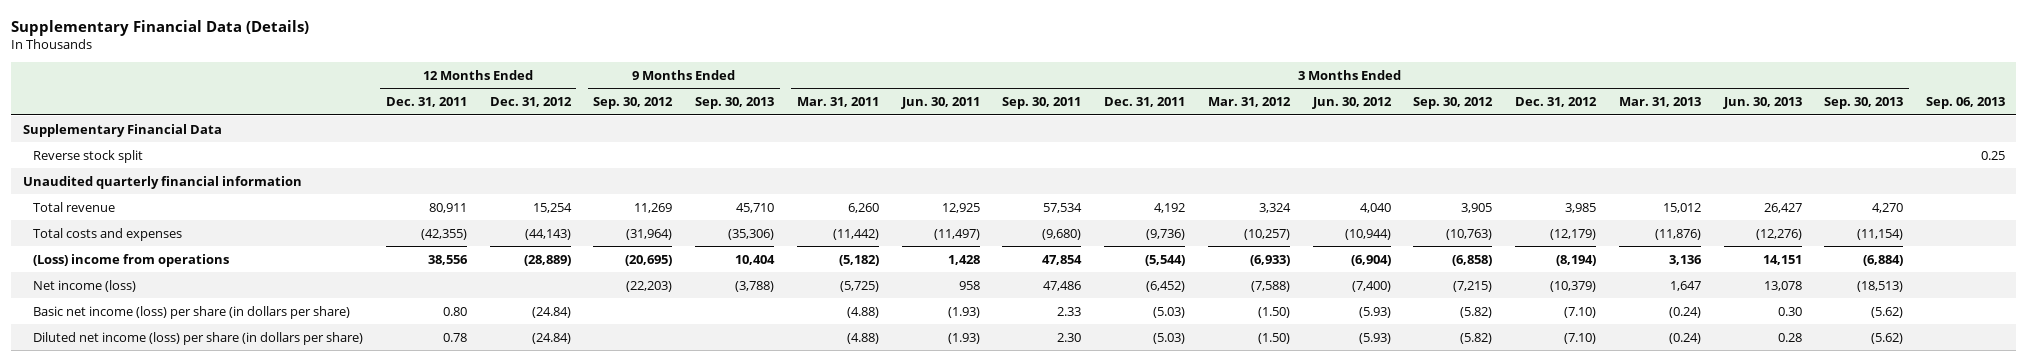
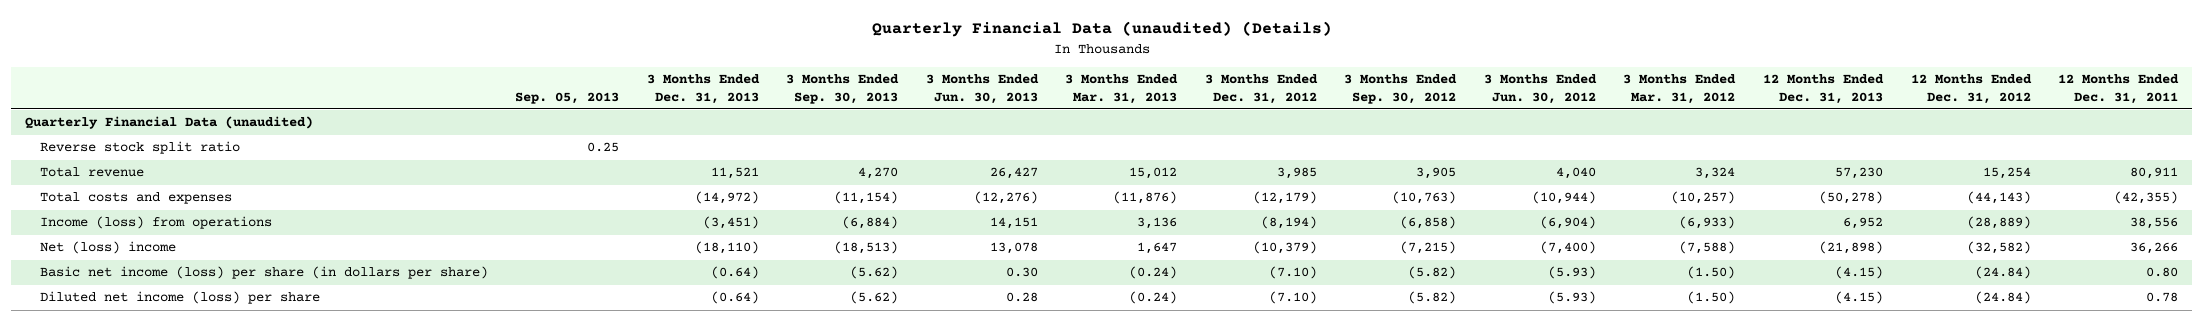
- Supplementary Financial Data (Details)
+ Quarterly Financial Data (unaudited) (Details)
- | 12 Months Ended Dec. 31, 2011 | 12 Months Ended Dec. 31, 2012 | 9 Months Ended Sep. 30, 2012 | 9 Months Ended Sep. 30, 2013 | 3 Months Ended Mar. 31, 2011 | 3 Months Ended Jun. 30, 2011 | 3 Months Ended Sep. 30, 2011 | 3 Months Ended Dec. 31, 2011 | 3 Months Ended Mar. 31, 2012 | 3 Months Ended Jun. 30, 2012 | 3 Months Ended Sep. 30, 2012 | 3 Months Ended Dec. 31, 2012 | 3 Months Ended Mar. 31, 2013 | 3 Months Ended Jun. 30, 2013 | 3 Months Ended Sep. 30, 2013 | Sep. 06, 2013
+ | Sep. 05, 2013 | 3 Months Ended Dec. 31, 2013 | 3 Months Ended Sep. 30, 2013 | 3 Months Ended Jun. 30, 2013 | 3 Months Ended Mar. 31, 2013 | 3 Months Ended Dec. 31, 2012 | 3 Months Ended Sep. 30, 2012 | 3 Months Ended Jun. 30, 2012 | 3 Months Ended Mar. 31, 2012 | 12 Months Ended Dec. 31, 2013 | 12 Months Ended Dec. 31, 2012 | 12 Months Ended Dec. 31, 2011
- Supplementary Financial Data
- Reverse stock split | | | | | | | | | | | | | | | | 0.25
- Unaudited quarterly financial information
+ Quarterly Financial Data (unaudited)
+ Reverse stock split ratio | 0.25 | | | | | | | | | | |
- (Loss) income from operations | 38,556 | (28,889) | (20,695) | 10,404 | (5,182) | 1,428 | 47,854 | (5,544) | (6,933) | (6,904) | (6,858) | (8,194) | 3,136 | 14,151 | (6,884) |
- Net income (loss) | | | (22,203) | (3,788) | (5,725) | 958 | 47,486 | (6,452) | (7,588) | (7,400) | (7,215) | (10,379) | 1,647 | 13,078 | (18,513) |
+ Income (loss) from operations | | (3,451) | (6,884) | 14,151 | 3,136 | (8,194) | (6,858) | (6,904) | (6,933) | 6,952 | (28,889) | 38,556
+ Net (loss) income | | (18,110) | (18,513) | 13,078 | 1,647 | (10,379) | (7,215) | (7,400) | (7,588) | (21,898) | (32,582) | 36,266
- Diluted net income (loss) per share (in dollars per share) | 0.78 | (24.84) | | | (4.88) | (1.93) | 2.30 | (5.03) | (1.50) | (5.93) | (5.82) | (7.10) | (0.24) | 0.28 | (5.62) |
+ Diluted net income (loss) per share | | (0.64) | (5.62) | 0.28 | (0.24) | (7.10) | (5.82) | (5.93) | (1.50) | (4.15) | (24.84) | 0.78

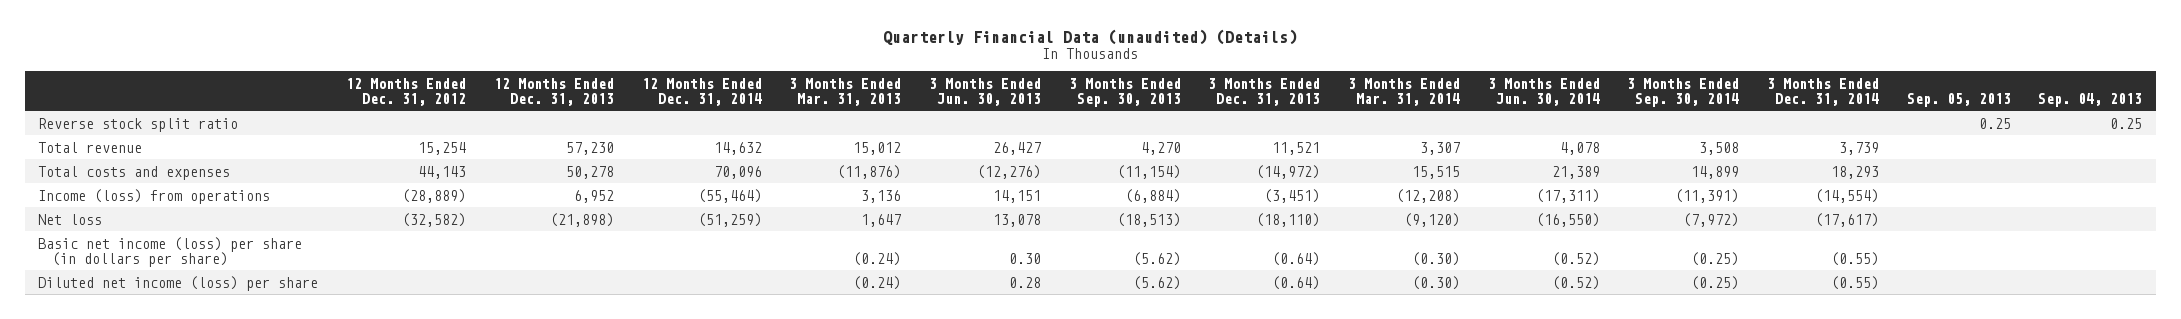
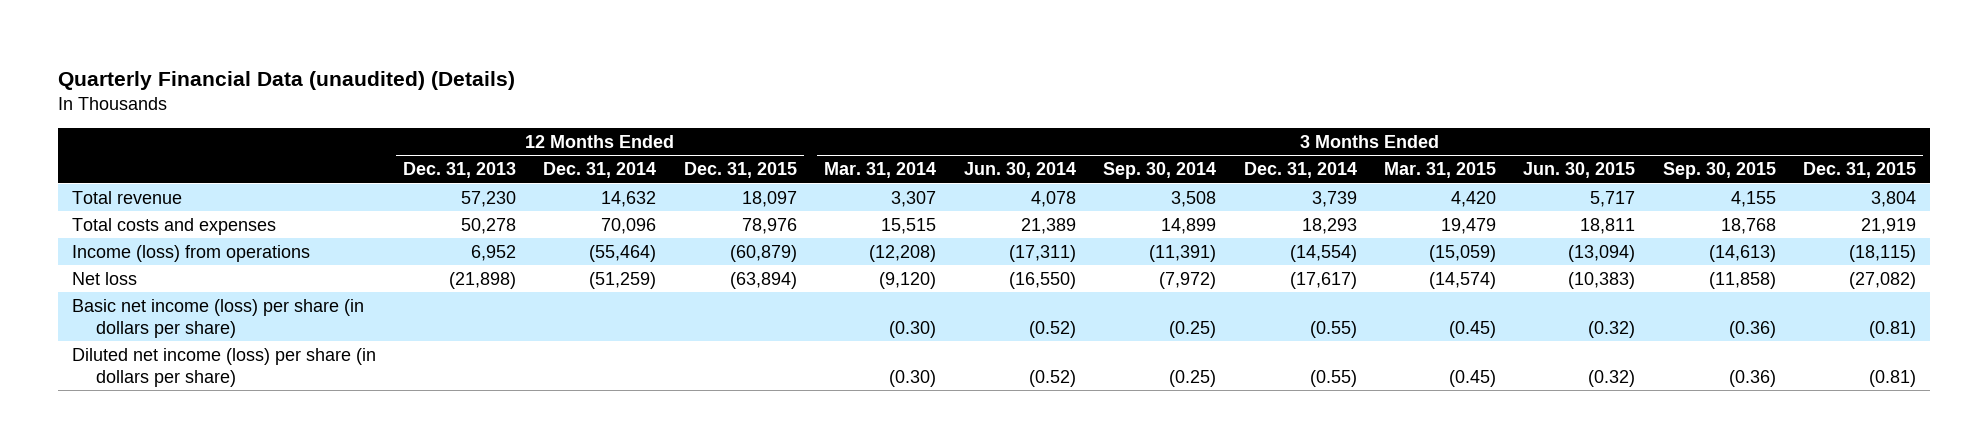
- | 12 Months Ended Dec. 31, 2012 | 12 Months Ended Dec. 31, 2013 | 12 Months Ended Dec. 31, 2014 | 3 Months Ended Mar. 31, 2013 | 3 Months Ended Jun. 30, 2013 | 3 Months Ended Sep. 30, 2013 | 3 Months Ended Dec. 31, 2013 | 3 Months Ended Mar. 31, 2014 | 3 Months Ended Jun. 30, 2014 | 3 Months Ended Sep. 30, 2014 | 3 Months Ended Dec. 31, 2014 | Sep. 05, 2013 | Sep. 04, 2013
+ | 12 Months Ended Dec. 31, 2013 | 12 Months Ended Dec. 31, 2014 | 12 Months Ended Dec. 31, 2015 | 3 Months Ended Mar. 31, 2014 | 3 Months Ended Jun. 30, 2014 | 3 Months Ended Sep. 30, 2014 | 3 Months Ended Dec. 31, 2014 | 3 Months Ended Mar. 31, 2015 | 3 Months Ended Jun. 30, 2015 | 3 Months Ended Sep. 30, 2015 | 3 Months Ended Dec. 31, 2015
- Reverse stock split ratio | | | | | | | | | | | | 0.25 | 0.25
- Diluted net income (loss) per share | | | | (0.24) | 0.28 | (5.62) | (0.64) | (0.30) | (0.52) | (0.25) | (0.55) | |
+ Diluted net income (loss) per share (in dollars per share) | | | | (0.30) | (0.52) | (0.25) | (0.55) | (0.45) | (0.32) | (0.36) | (0.81)

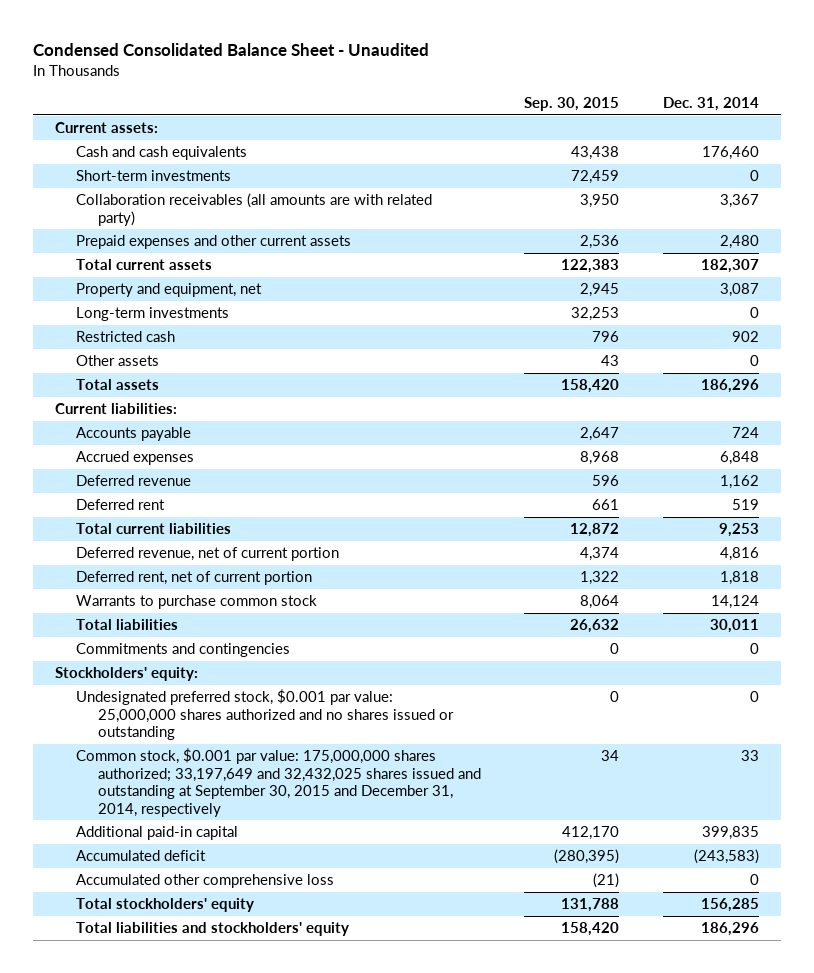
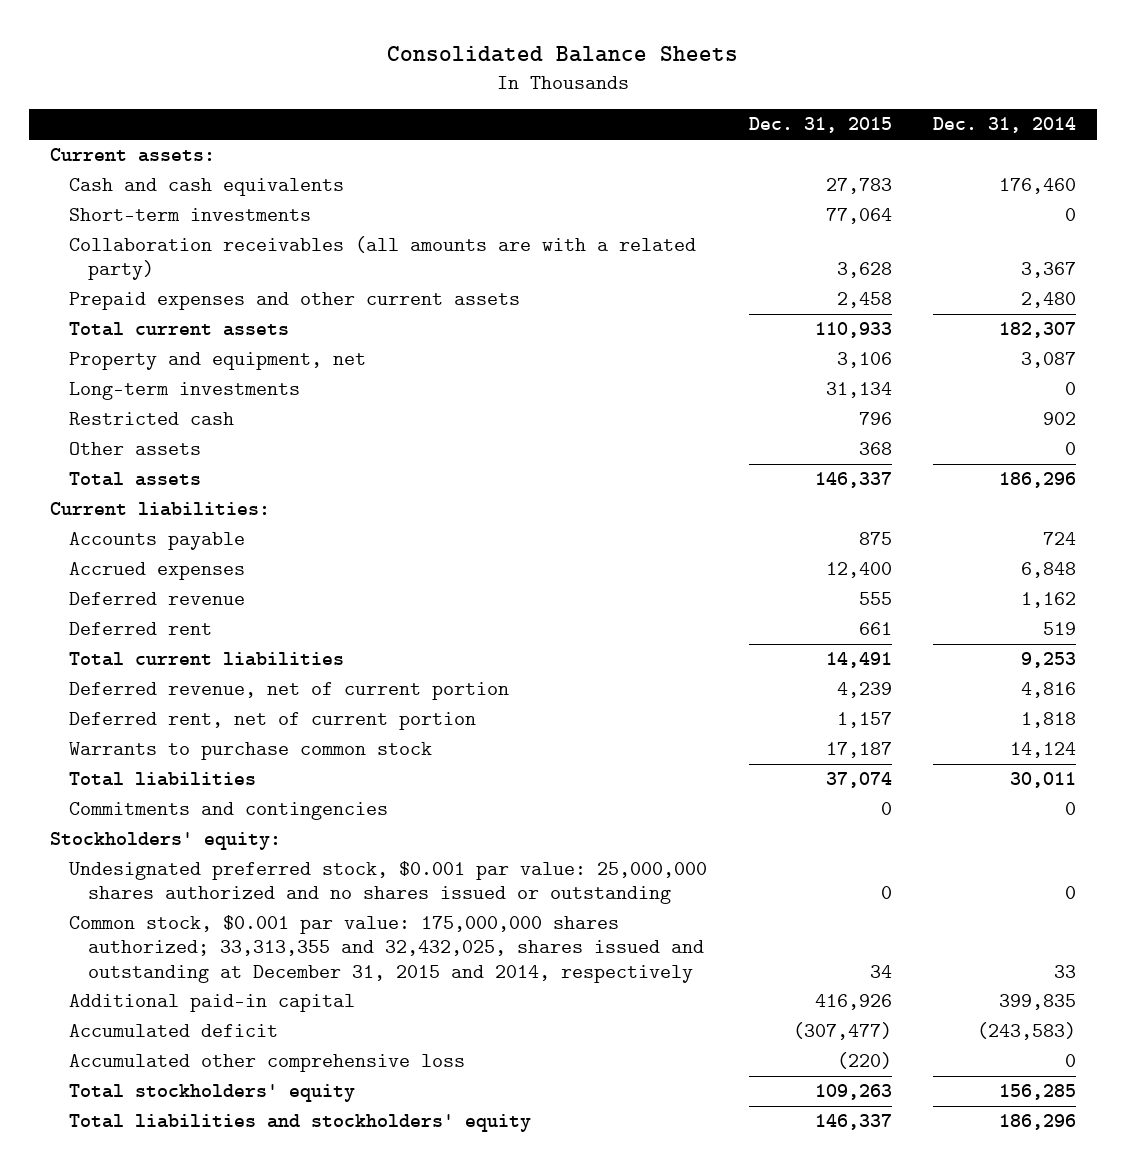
- Condensed Consolidated Balance Sheet - Unaudited
+ Consolidated Balance Sheets
- | Sep. 30, 2015 | Dec. 31, 2014
+ | Dec. 31, 2015 | Dec. 31, 2014
- Collaboration receivables (all amounts are with related party) | 3,950 | 3,367
+ Collaboration receivables (all amounts are with a related party) | 3,628 | 3,367
- Common stock, $0.001 par value: 175,000,000 shares authorized; 33,197,649 and 32,432,025 shares issued and outstanding at September 30, 2015 and December 31, 2014, respectively | 34 | 33
+ Common stock, $0.001 par value: 175,000,000 shares authorized; 33,313,355 and 32,432,025, shares issued and outstanding at December 31, 2015 and 2014, respectively | 34 | 33

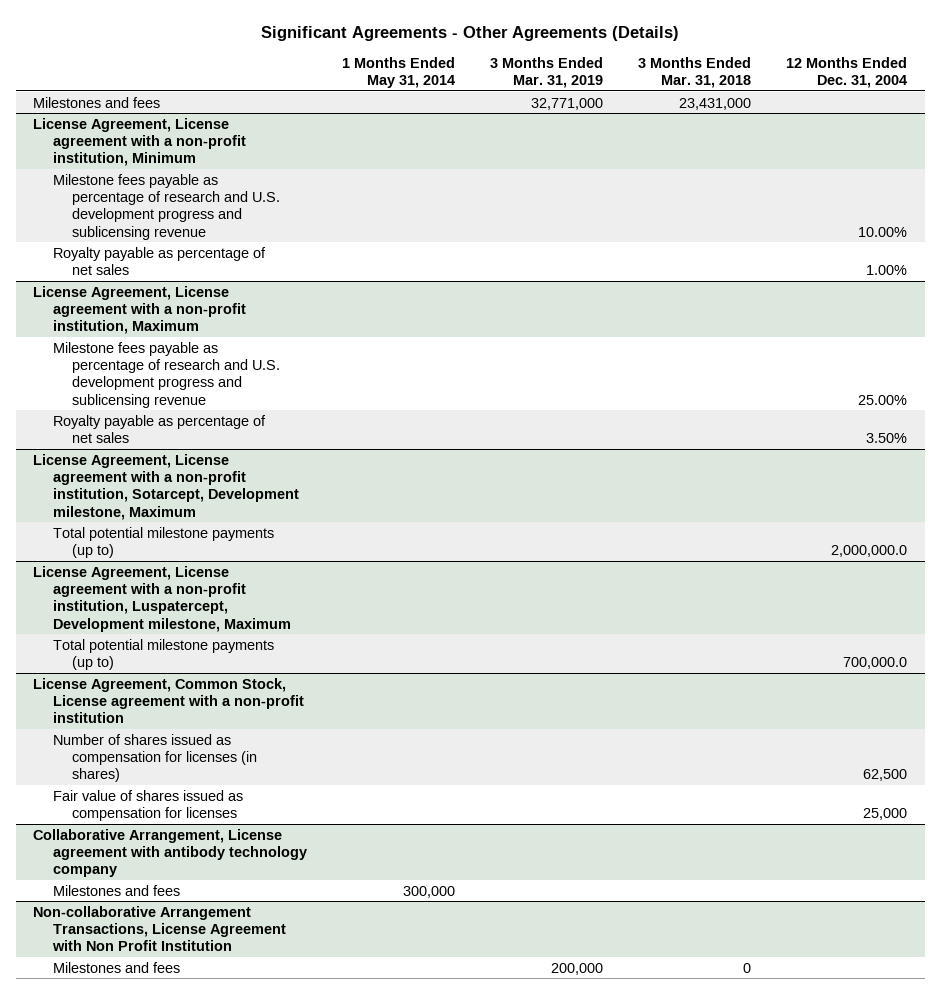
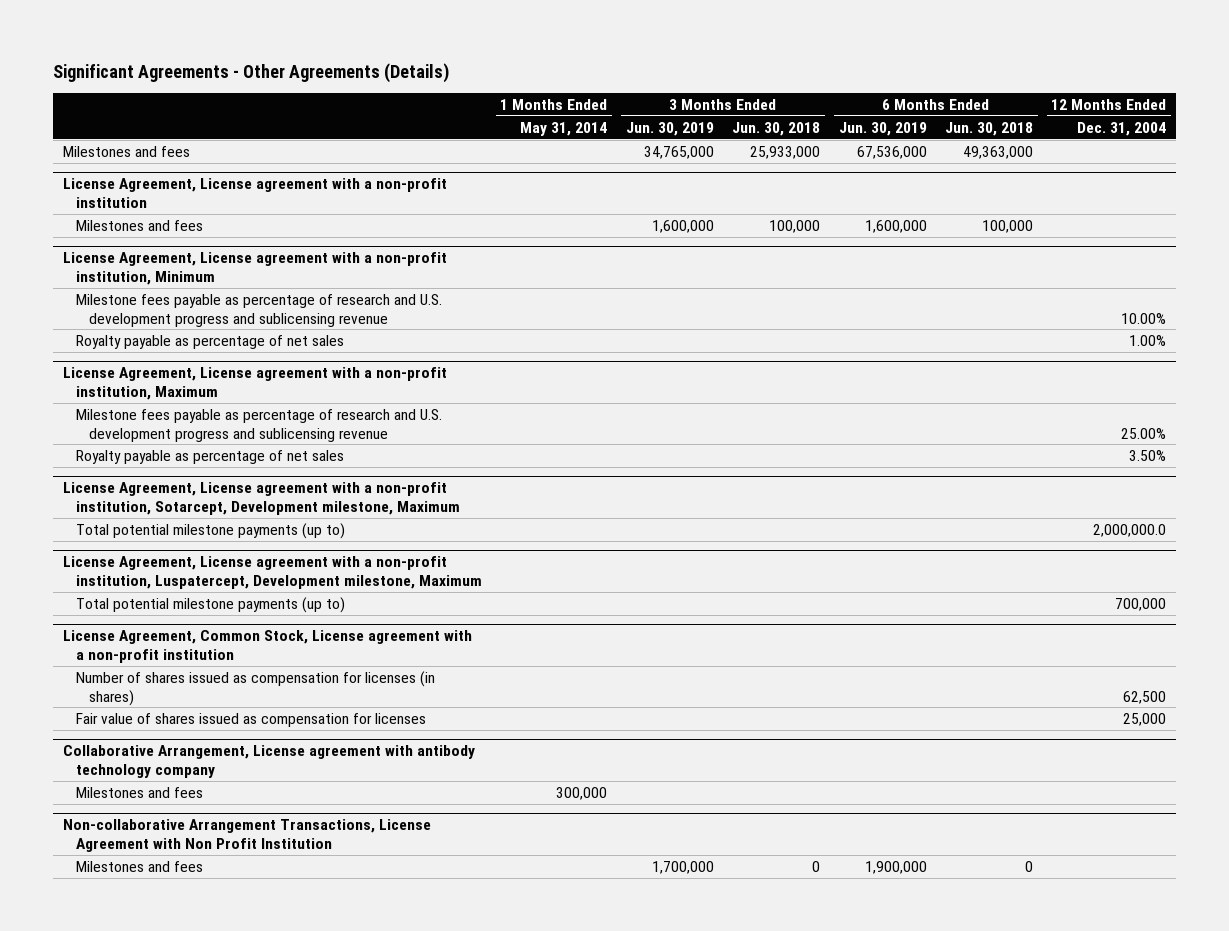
- | 1 Months Ended May 31, 2014 | 3 Months Ended Mar. 31, 2019 | 3 Months Ended Mar. 31, 2018 | 12 Months Ended Dec. 31, 2004
+ | 1 Months Ended May 31, 2014 | 3 Months Ended Jun. 30, 2019 | 3 Months Ended Jun. 30, 2018 | 6 Months Ended Jun. 30, 2019 | 6 Months Ended Jun. 30, 2018 | 12 Months Ended Dec. 31, 2004
+ License Agreement, License agreement with a non-profit institution
+ Milestones and fees | | 1,600,000 | 100,000 | 1,600,000 | 100,000 |
@ License Agreement, License agreement with a non-profit institution, Luspatercept, Development milestone, Maximum
- Total potential milestone payments (up to) | | | | 700,000.0
+ Total potential milestone payments (up to) | | | | | | 700,000

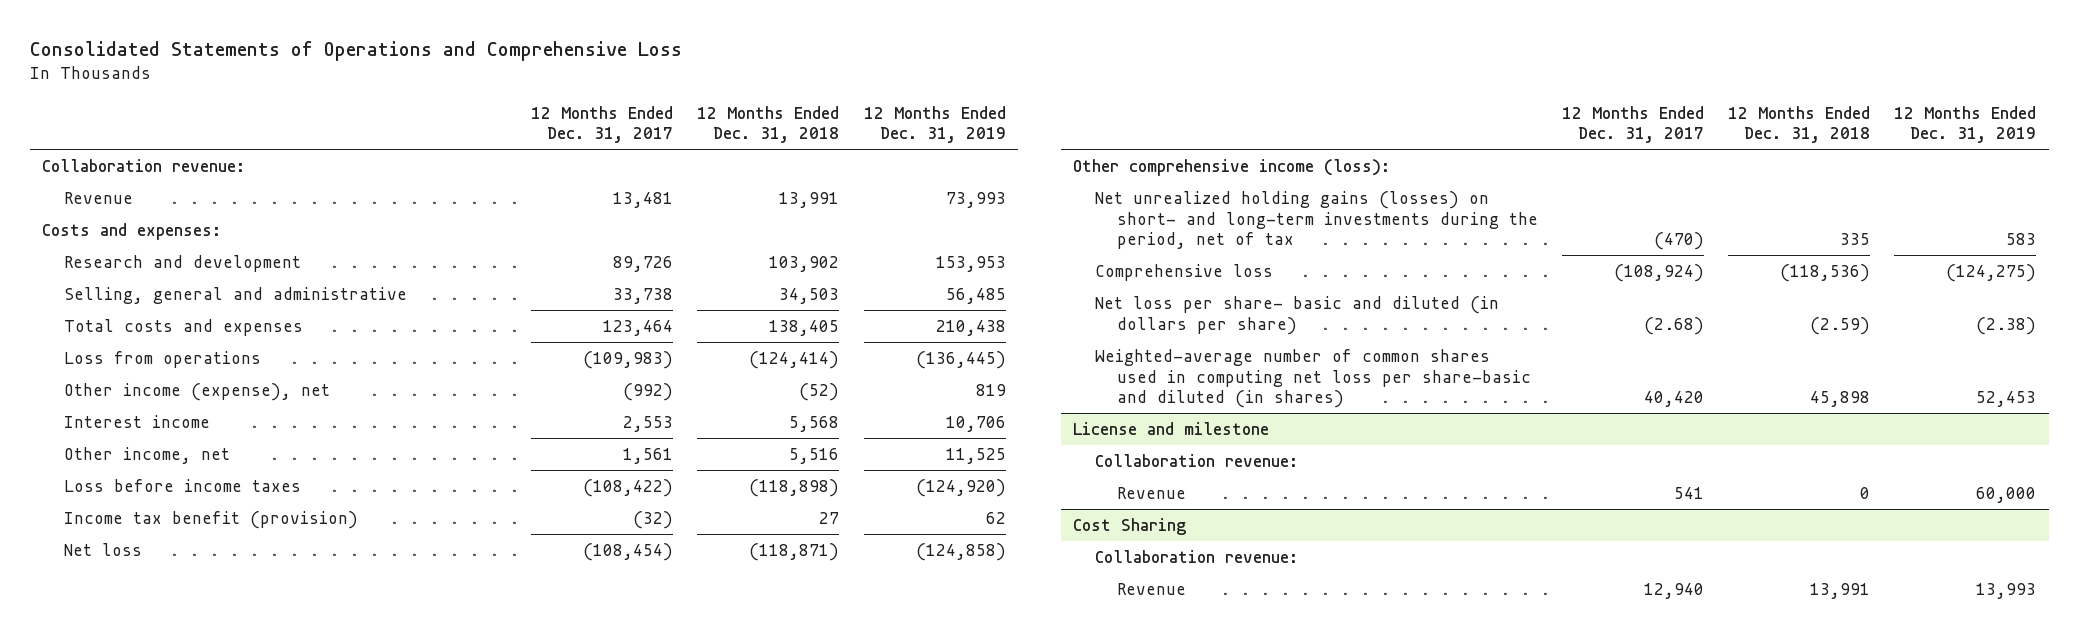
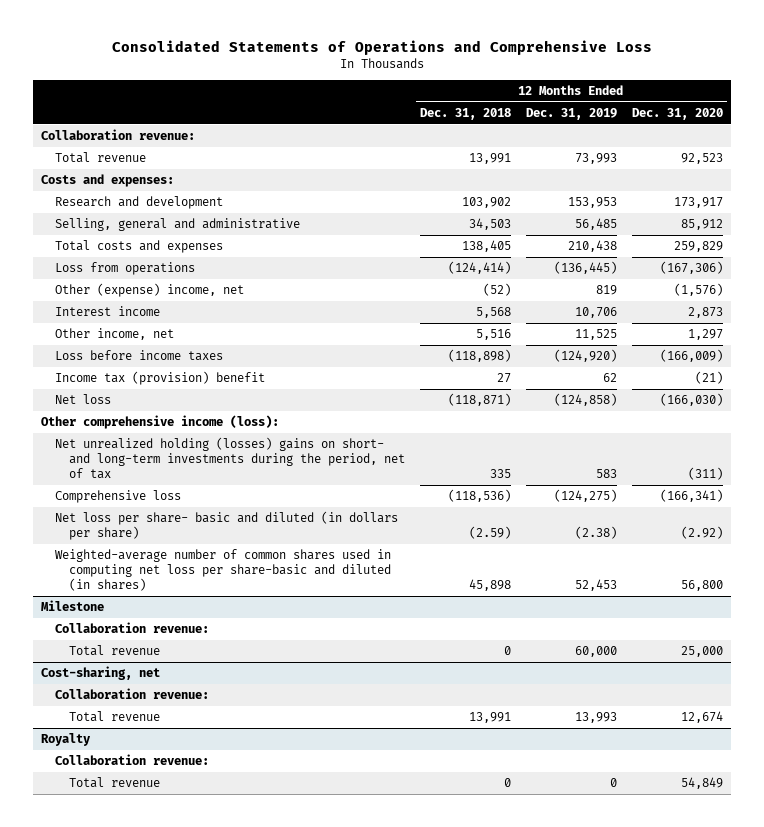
- | 12 Months Ended Dec. 31, 2017 | 12 Months Ended Dec. 31, 2018 | 12 Months Ended Dec. 31, 2019
+ | 12 Months Ended Dec. 31, 2018 | 12 Months Ended Dec. 31, 2019 | 12 Months Ended Dec. 31, 2020
- Revenue | 13,481 | 13,991 | 73,993
+ Total revenue | 13,991 | 73,993 | 92,523
- Other income (expense), net | (992) | (52) | 819
+ Other (expense) income, net | (52) | 819 | (1,576)
- Income tax benefit (provision) | (32) | 27 | 62
+ Income tax (provision) benefit | 27 | 62 | (21)
- Net unrealized holding gains (losses) on short- and long-term investments during the period, net of tax | (470) | 335 | 583
+ Net unrealized holding (losses) gains on short- and long-term investments during the period, net of tax | 335 | 583 | (311)
- License and milestone
+ Milestone
- Revenue | 541 | 0 | 60,000
- Cost Sharing
+ Total revenue | 0 | 60,000 | 25,000
+ Cost-sharing, net
- Revenue | 12,940 | 13,991 | 13,993
+ Total revenue | 13,991 | 13,993 | 12,674
+ Royalty
+ Collaboration revenue:
+ Total revenue | 0 | 0 | 54,849

